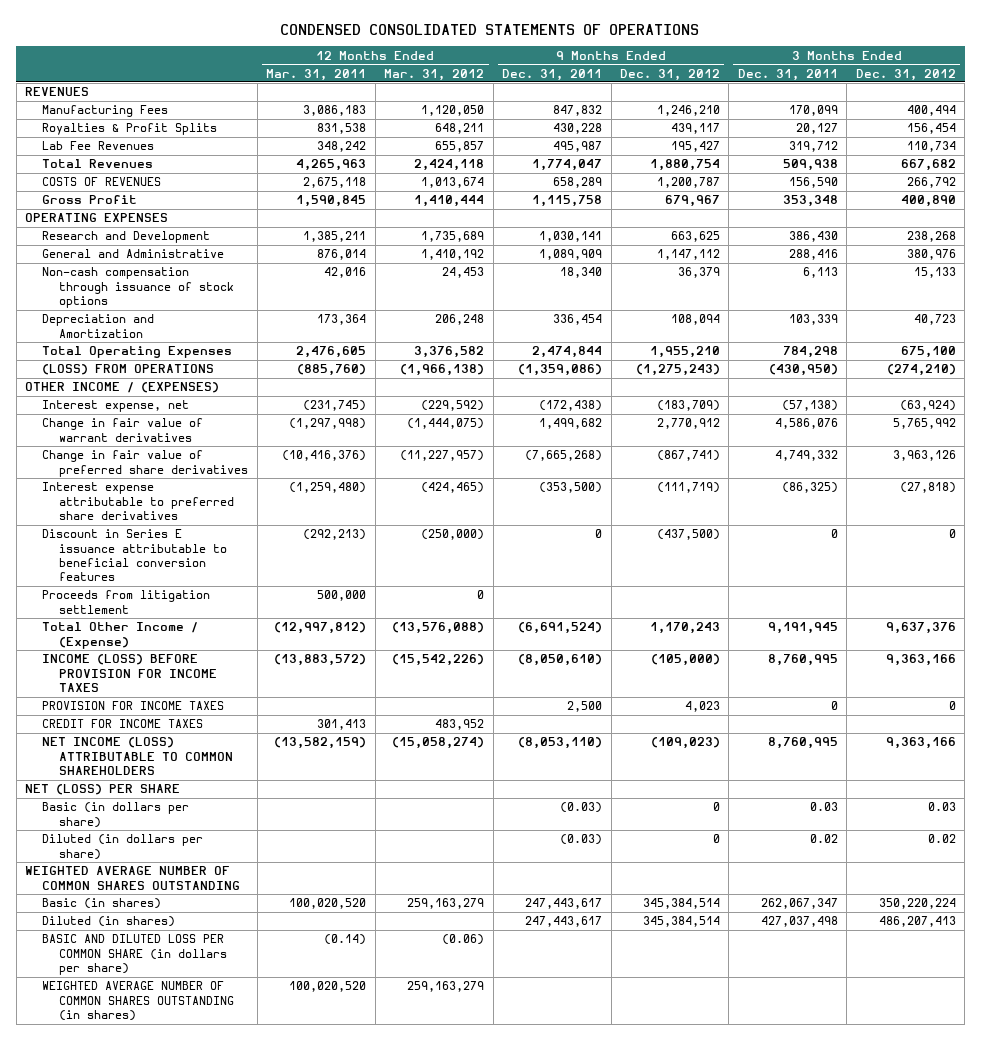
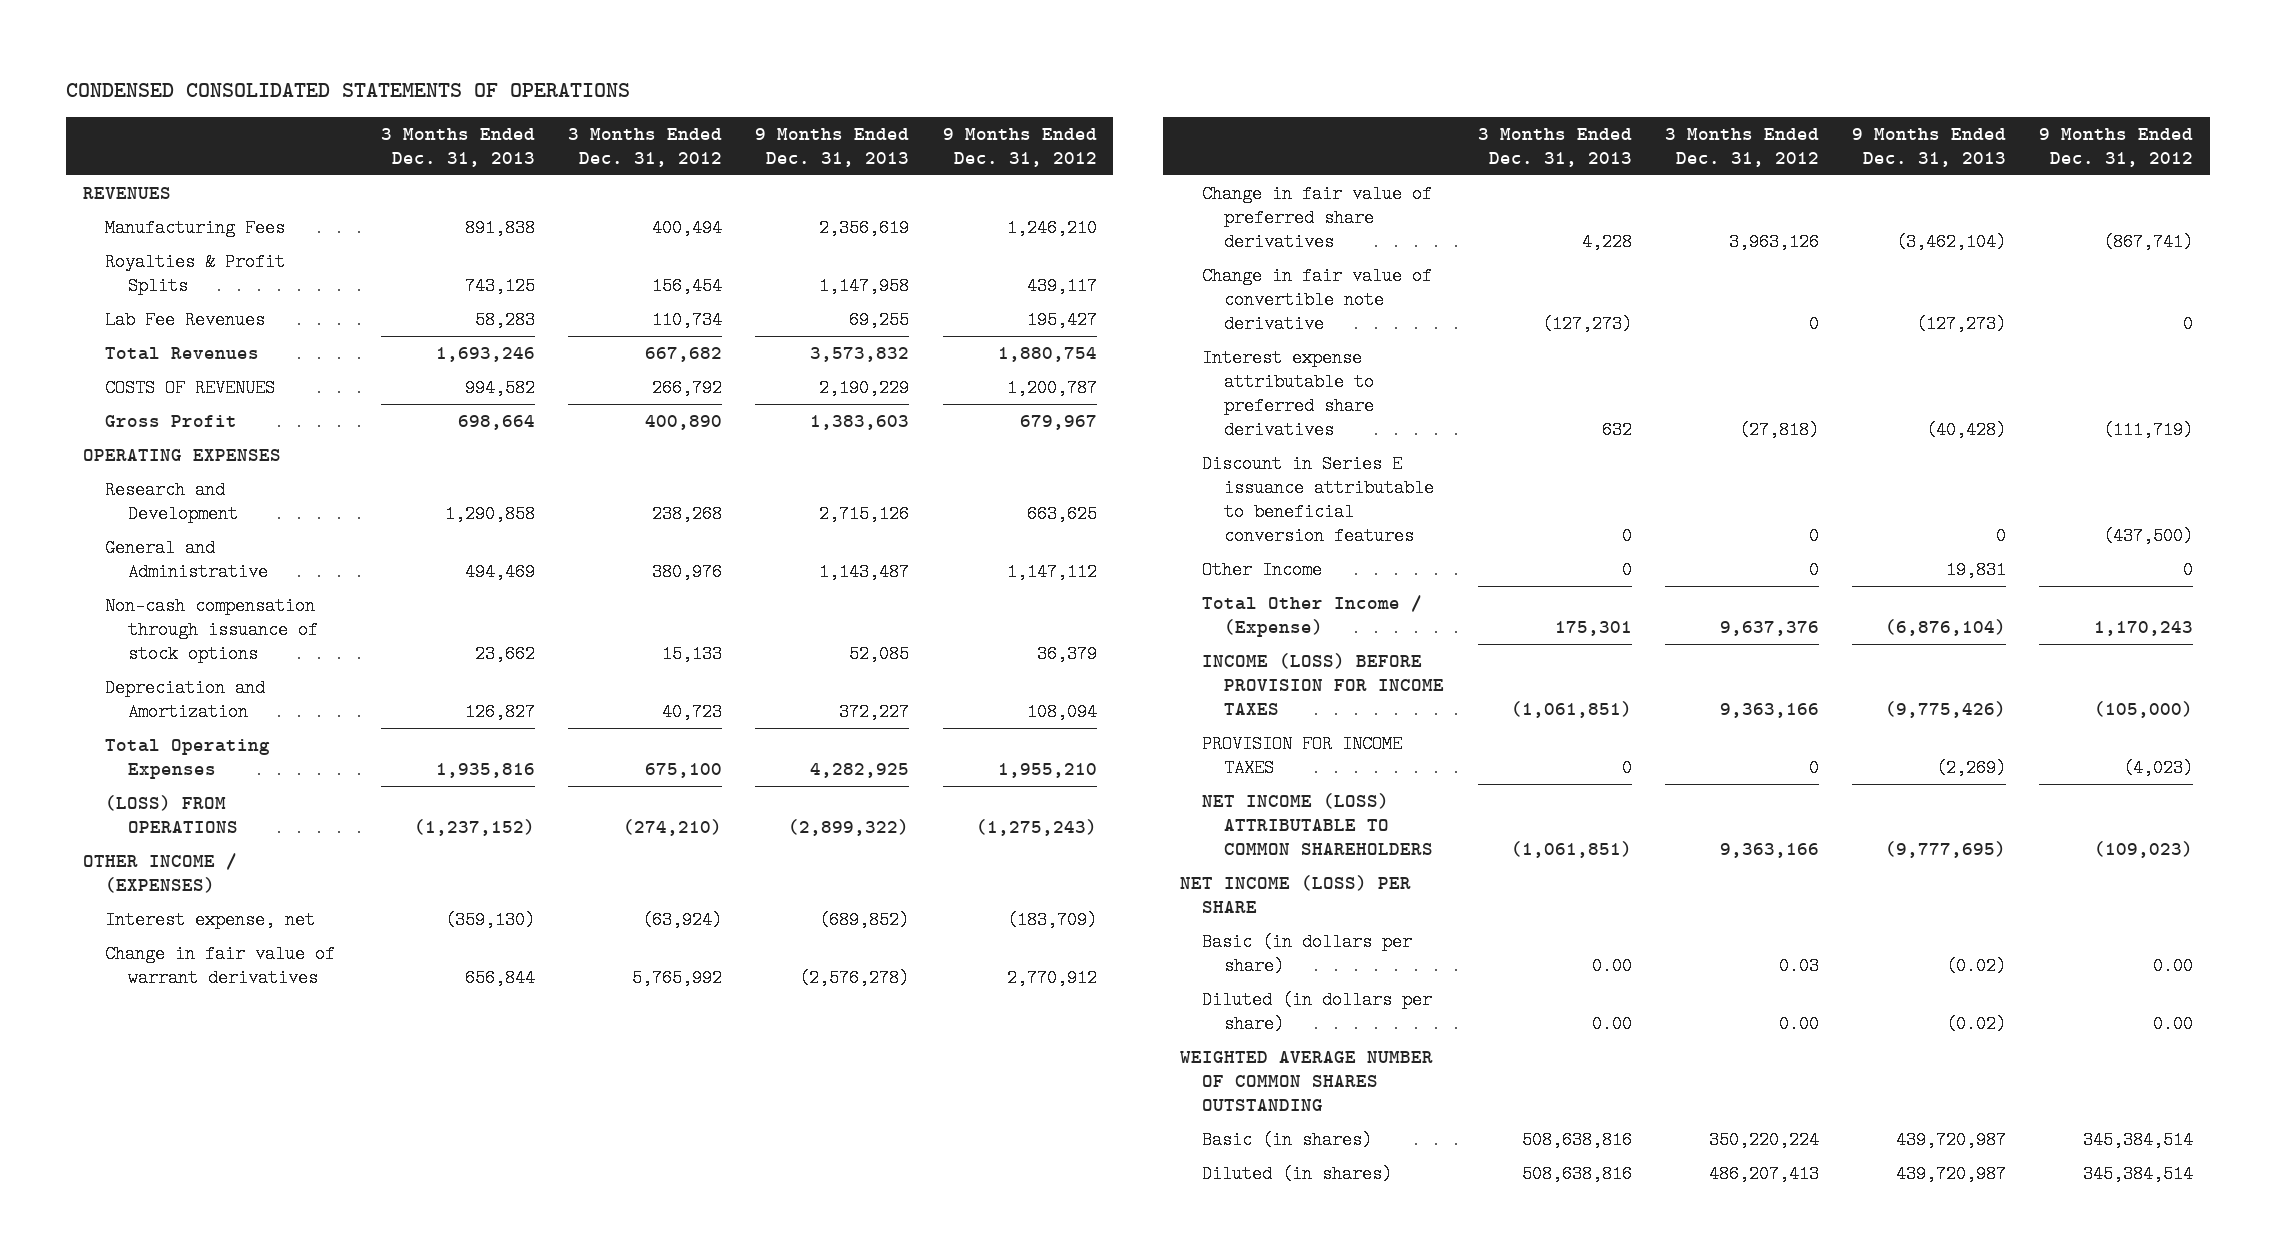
- | 12 Months Ended Mar. 31, 2011 | 12 Months Ended Mar. 31, 2012 | 9 Months Ended Dec. 31, 2011 | 9 Months Ended Dec. 31, 2012 | 3 Months Ended Dec. 31, 2011 | 3 Months Ended Dec. 31, 2012
+ | 3 Months Ended Dec. 31, 2013 | 3 Months Ended Dec. 31, 2012 | 9 Months Ended Dec. 31, 2013 | 9 Months Ended Dec. 31, 2012
+ Change in fair value of convertible note derivative | (127,273) | 0 | (127,273) | 0
- Proceeds from litigation settlement | 500,000 | 0 | | | |
+ Other Income | 0 | 0 | 19,831 | 0
- PROVISION FOR INCOME TAXES | | | 2,500 | 4,023 | 0 | 0
- CREDIT FOR INCOME TAXES | 301,413 | 483,952 | | | |
+ PROVISION FOR INCOME TAXES | 0 | 0 | (2,269) | (4,023)
- NET (LOSS) PER SHARE
- Basic (in dollars per share) | | | (0.03) | 0 | 0.03 | 0.03
- Diluted (in dollars per share) | | | (0.03) | 0 | 0.02 | 0.02
+ NET INCOME (LOSS) PER SHARE
+ Basic (in dollars per share) | 0.00 | 0.03 | (0.02) | 0.00
+ Diluted (in dollars per share) | 0.00 | 0.00 | (0.02) | 0.00
- BASIC AND DILUTED LOSS PER COMMON SHARE (in dollars per share) | (0.14) | (0.06) | | | |
- WEIGHTED AVERAGE NUMBER OF COMMON SHARES OUTSTANDING (in shares) | 100,020,520 | 259,163,279 | | | |

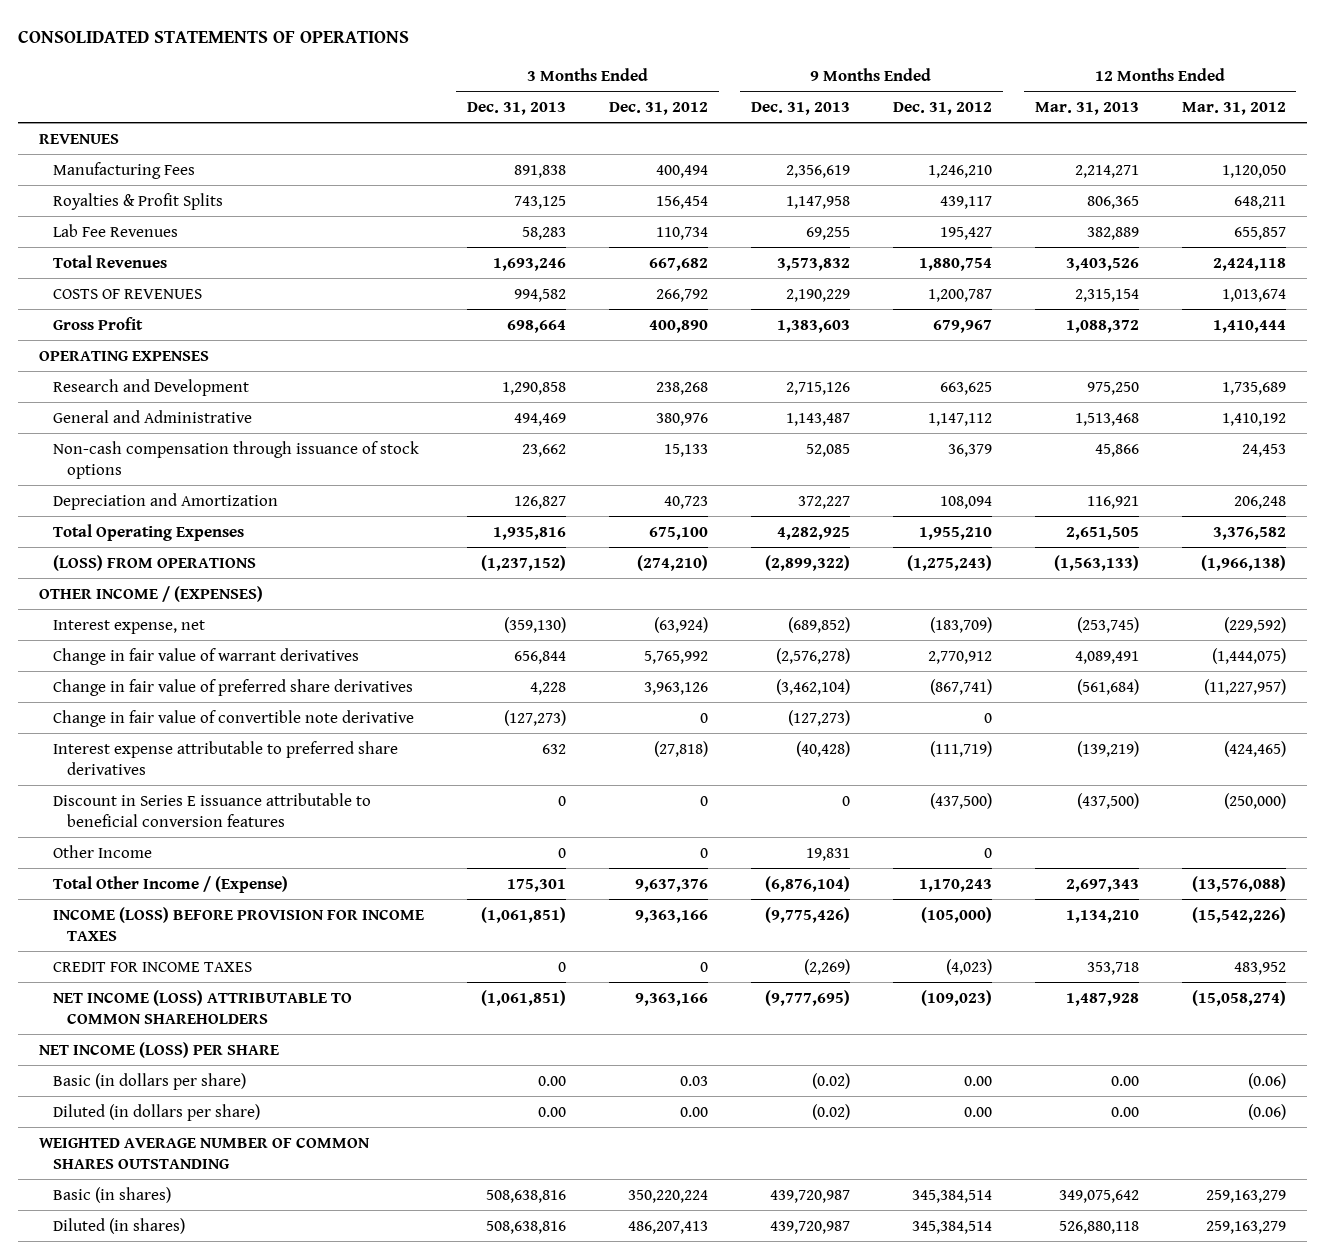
- CONDENSED CONSOLIDATED STATEMENTS OF OPERATIONS
+ CONSOLIDATED STATEMENTS OF OPERATIONS
- | 3 Months Ended Dec. 31, 2013 | 3 Months Ended Dec. 31, 2012 | 9 Months Ended Dec. 31, 2013 | 9 Months Ended Dec. 31, 2012
+ | 3 Months Ended Dec. 31, 2013 | 3 Months Ended Dec. 31, 2012 | 9 Months Ended Dec. 31, 2013 | 9 Months Ended Dec. 31, 2012 | 12 Months Ended Mar. 31, 2013 | 12 Months Ended Mar. 31, 2012
- PROVISION FOR INCOME TAXES | 0 | 0 | (2,269) | (4,023)
+ CREDIT FOR INCOME TAXES | 0 | 0 | (2,269) | (4,023) | 353,718 | 483,952

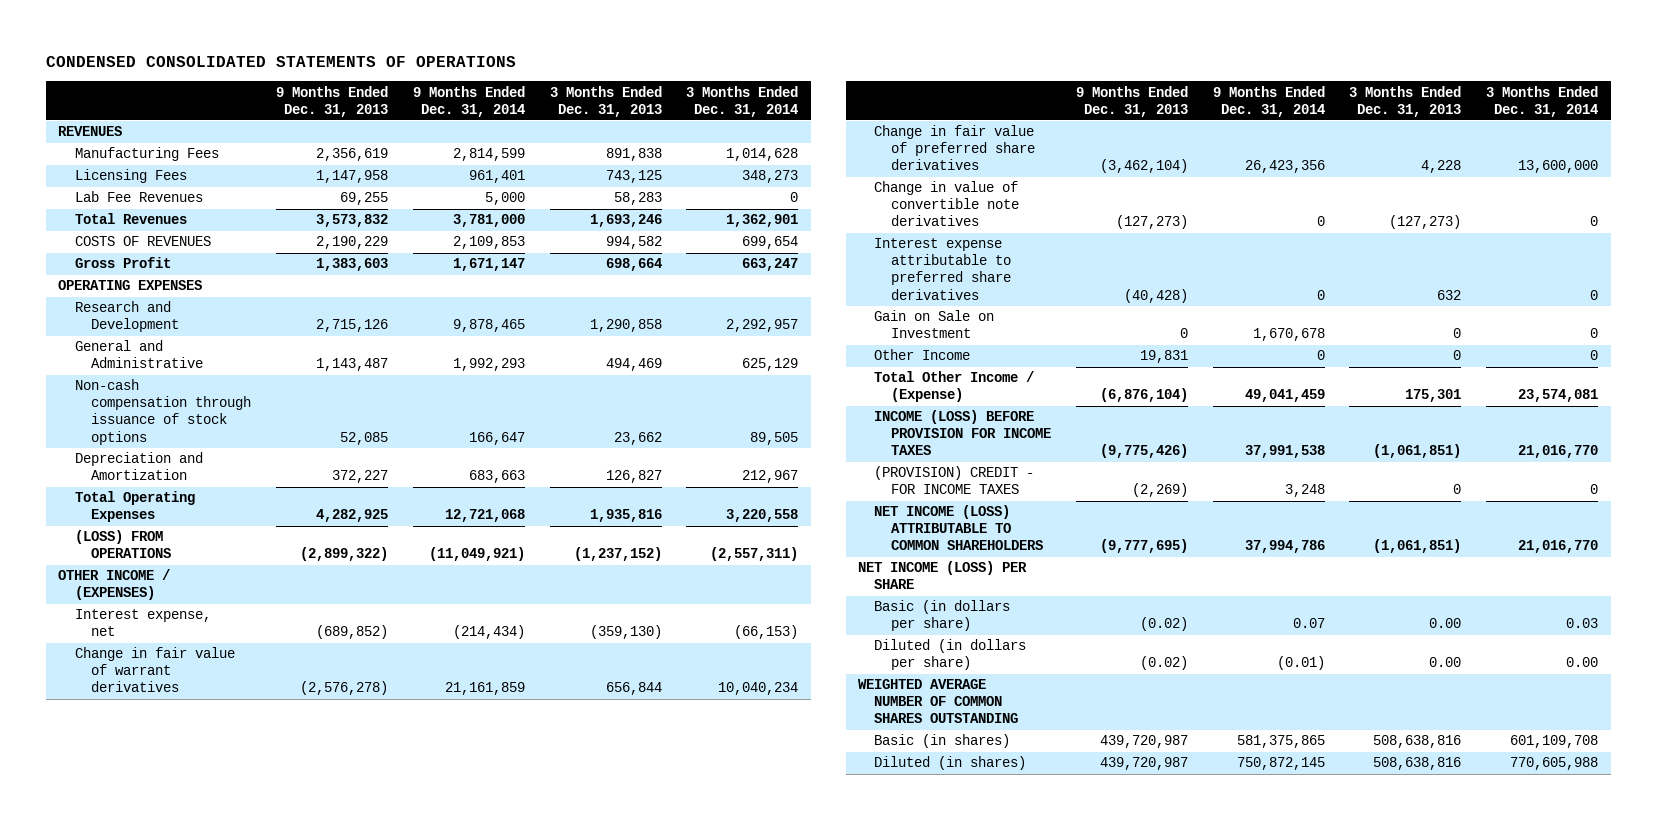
- CONSOLIDATED STATEMENTS OF OPERATIONS
+ CONDENSED CONSOLIDATED STATEMENTS OF OPERATIONS
- | 3 Months Ended Dec. 31, 2013 | 3 Months Ended Dec. 31, 2012 | 9 Months Ended Dec. 31, 2013 | 9 Months Ended Dec. 31, 2012 | 12 Months Ended Mar. 31, 2013 | 12 Months Ended Mar. 31, 2012
+ | 9 Months Ended Dec. 31, 2013 | 9 Months Ended Dec. 31, 2014 | 3 Months Ended Dec. 31, 2013 | 3 Months Ended Dec. 31, 2014
- Royalties & Profit Splits | 743,125 | 156,454 | 1,147,958 | 439,117 | 806,365 | 648,211
+ Licensing Fees | 1,147,958 | 961,401 | 743,125 | 348,273
- Change in fair value of convertible note derivative | (127,273) | 0 | (127,273) | 0 | |
+ Change in value of convertible note derivatives | (127,273) | 0 | (127,273) | 0
- Discount in Series E issuance attributable to beneficial conversion features | 0 | 0 | 0 | (437,500) | (437,500) | (250,000)
+ Gain on Sale on Investment | 0 | 1,670,678 | 0 | 0
- CREDIT FOR INCOME TAXES | 0 | 0 | (2,269) | (4,023) | 353,718 | 483,952
+ (PROVISION) CREDIT - FOR INCOME TAXES | (2,269) | 3,248 | 0 | 0

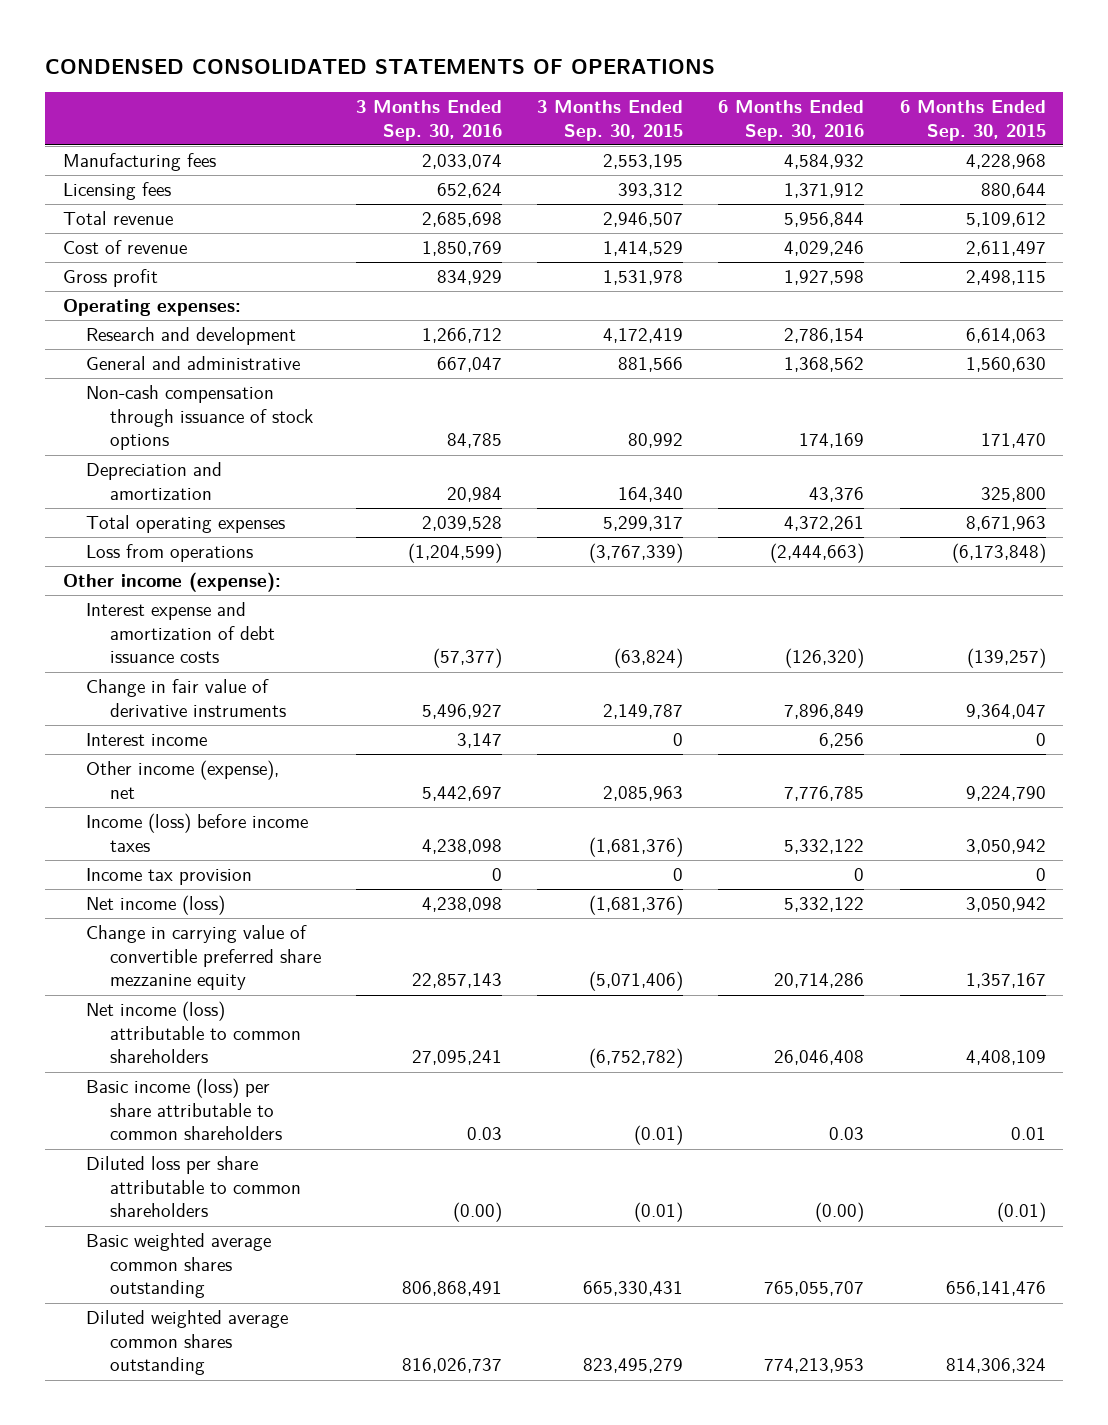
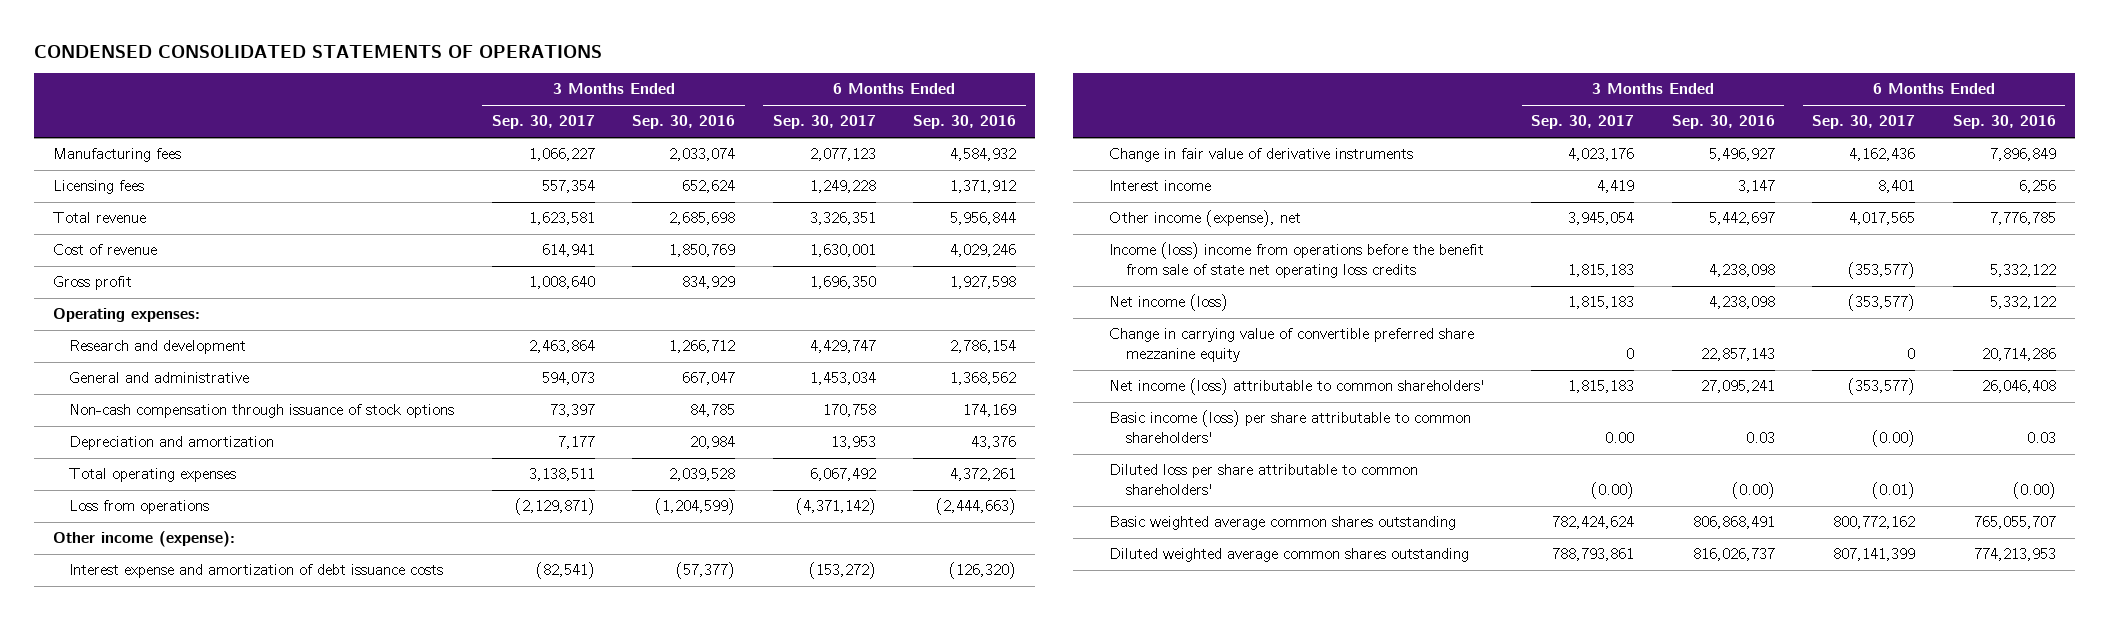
- | 3 Months Ended Sep. 30, 2016 | 3 Months Ended Sep. 30, 2015 | 6 Months Ended Sep. 30, 2016 | 6 Months Ended Sep. 30, 2015
+ | 3 Months Ended Sep. 30, 2017 | 3 Months Ended Sep. 30, 2016 | 6 Months Ended Sep. 30, 2017 | 6 Months Ended Sep. 30, 2016
- Income (loss) before income taxes | 4,238,098 | (1,681,376) | 5,332,122 | 3,050,942
- Income tax provision | 0 | 0 | 0 | 0
+ Income (loss) income from operations before the benefit from sale of state net operating loss credits | 1,815,183 | 4,238,098 | (353,577) | 5,332,122
- Net income (loss) attributable to common shareholders | 27,095,241 | (6,752,782) | 26,046,408 | 4,408,109
- Basic income (loss) per share attributable to common shareholders | 0.03 | (0.01) | 0.03 | 0.01
- Diluted loss per share attributable to common shareholders | (0.00) | (0.01) | (0.00) | (0.01)
+ Net income (loss) attributable to common shareholders' | 1,815,183 | 27,095,241 | (353,577) | 26,046,408
+ Basic income (loss) per share attributable to common shareholders' | 0.00 | 0.03 | (0.00) | 0.03
+ Diluted loss per share attributable to common shareholders' | (0.00) | (0.00) | (0.01) | (0.00)

